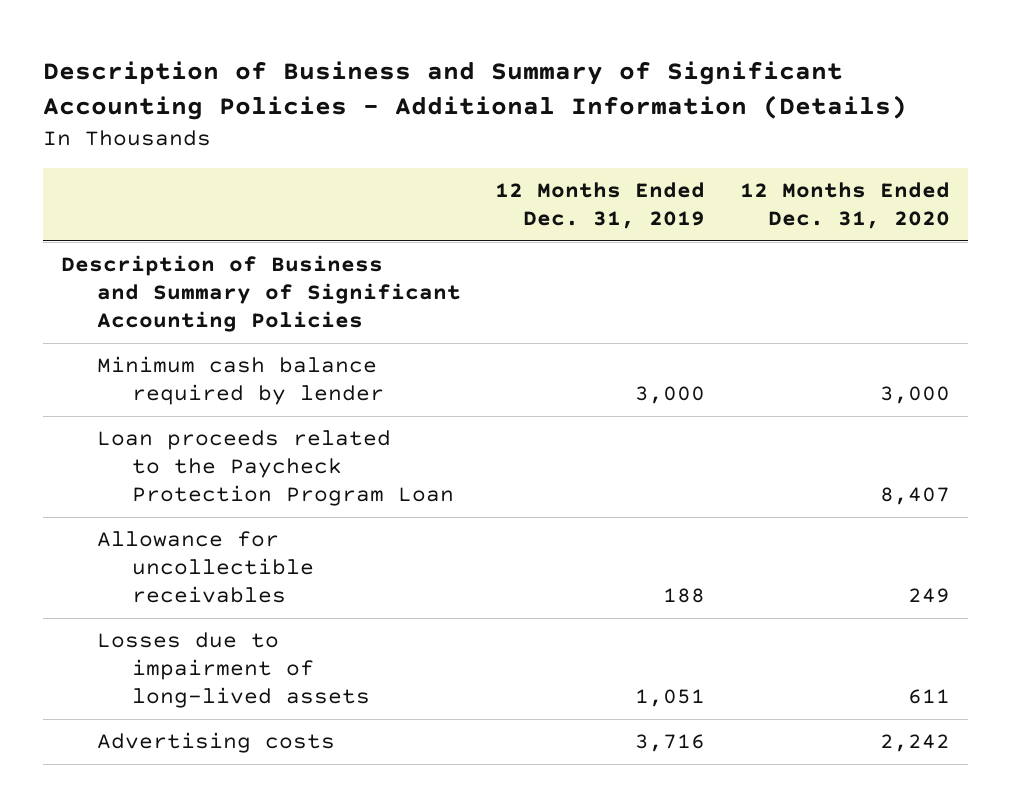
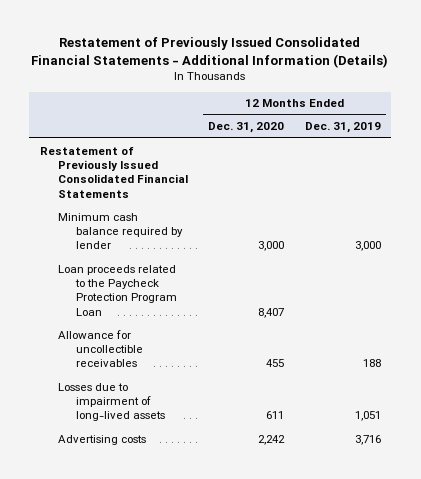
- Description of Business and Summary of Significant Accounting Policies - Additional Information (Details)
+ Restatement of Previously Issued Consolidated Financial Statements - Additional Information (Details)
- | 12 Months Ended Dec. 31, 2019 | 12 Months Ended Dec. 31, 2020
+ | 12 Months Ended Dec. 31, 2020 | 12 Months Ended Dec. 31, 2019
- Description of Business and Summary of Significant Accounting Policies
+ Restatement of Previously Issued Consolidated Financial Statements
- Allowance for uncollectible receivables | 188 | 249
+ Allowance for uncollectible receivables | 455 | 188

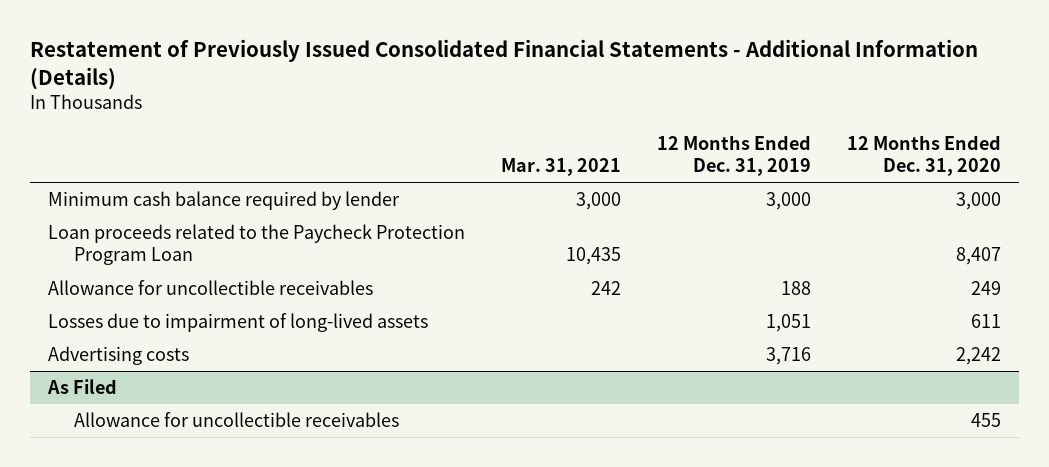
- | 12 Months Ended Dec. 31, 2020 | 12 Months Ended Dec. 31, 2019
+ | Mar. 31, 2021 | 12 Months Ended Dec. 31, 2019 | 12 Months Ended Dec. 31, 2020
- Restatement of Previously Issued Consolidated Financial Statements
- Allowance for uncollectible receivables | 455 | 188
+ Allowance for uncollectible receivables | 242 | 188 | 249
+ As Filed
+ Allowance for uncollectible receivables | | | 455

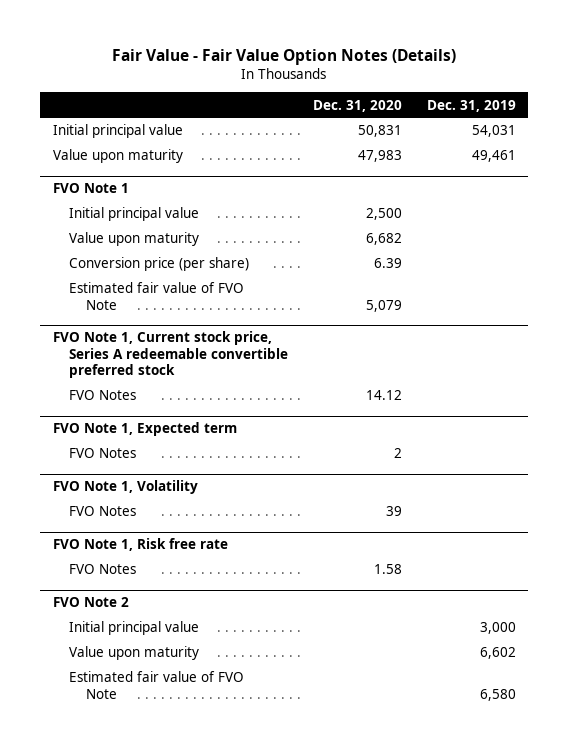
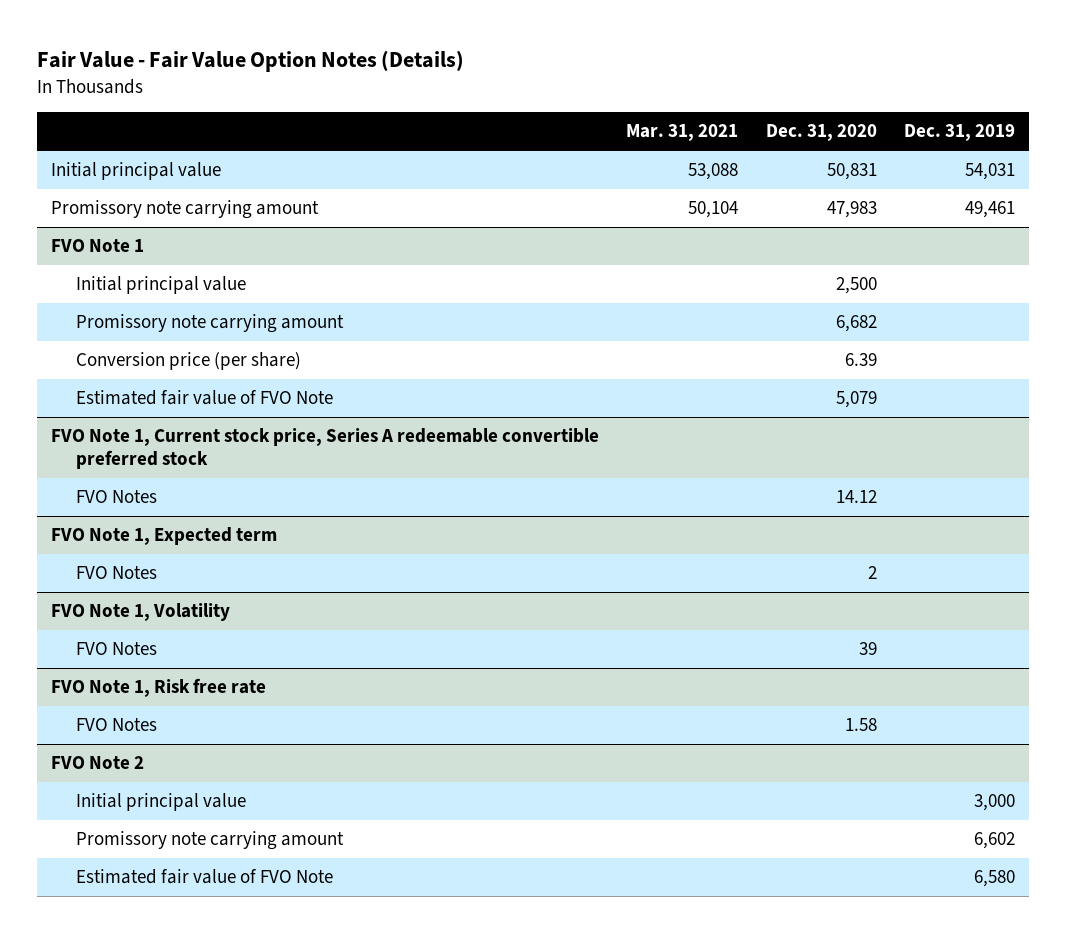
- | Dec. 31, 2020 | Dec. 31, 2019
+ | Mar. 31, 2021 | Dec. 31, 2020 | Dec. 31, 2019
- Value upon maturity | 47,983 | 49,461
+ Promissory note carrying amount | 50,104 | 47,983 | 49,461
@ FVO Note 1
- Value upon maturity | 6,682 |
+ Promissory note carrying amount | | 6,682 |
@ FVO Note 2
- Value upon maturity | | 6,602
+ Promissory note carrying amount | | | 6,602

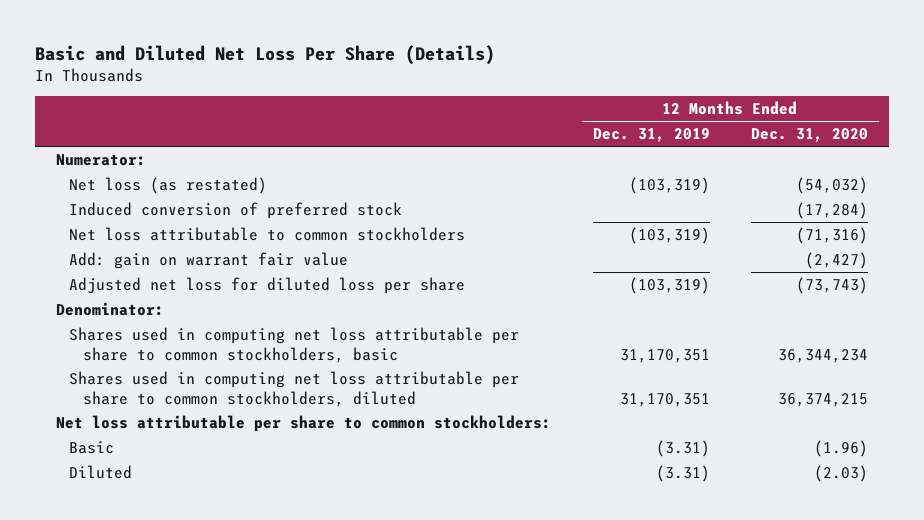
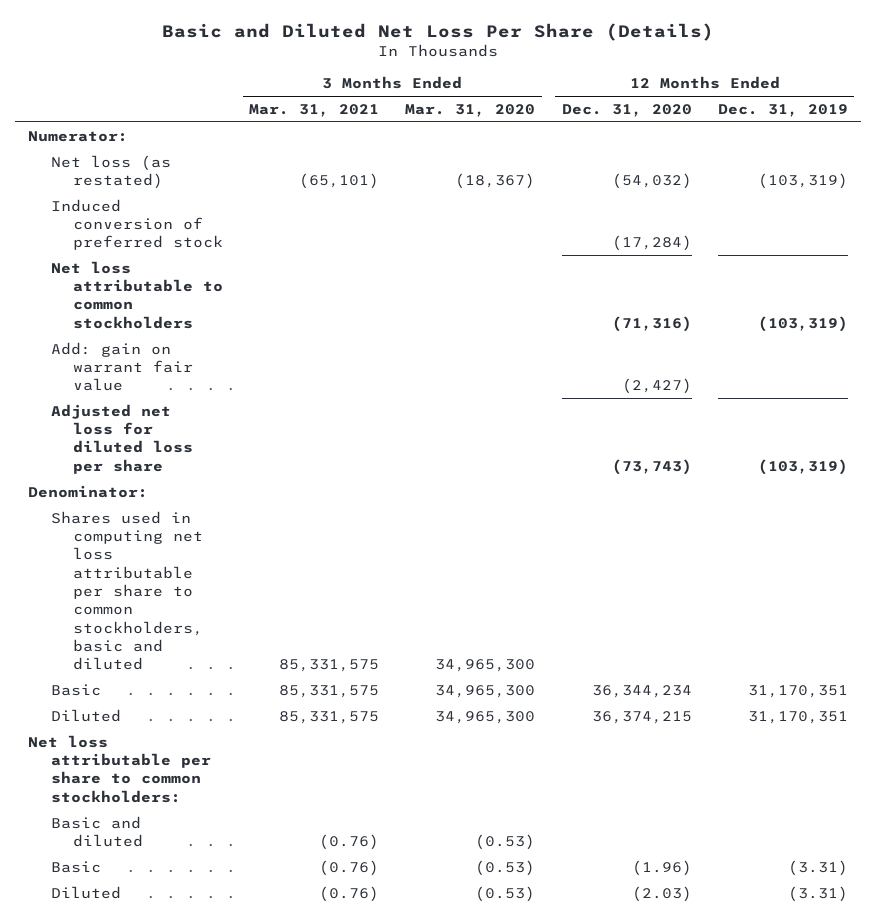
- | 12 Months Ended Dec. 31, 2019 | 12 Months Ended Dec. 31, 2020
+ | 3 Months Ended Mar. 31, 2021 | 3 Months Ended Mar. 31, 2020 | 12 Months Ended Dec. 31, 2020 | 12 Months Ended Dec. 31, 2019
- Shares used in computing net loss attributable per share to common stockholders, basic | 31,170,351 | 36,344,234
- Shares used in computing net loss attributable per share to common stockholders, diluted | 31,170,351 | 36,374,215
+ Shares used in computing net loss attributable per share to common stockholders, basic and diluted | 85,331,575 | 34,965,300 | |
+ Basic | 85,331,575 | 34,965,300 | 36,344,234 | 31,170,351
+ Diluted | 85,331,575 | 34,965,300 | 36,374,215 | 31,170,351
+ Basic and diluted | (0.76) | (0.53) | |

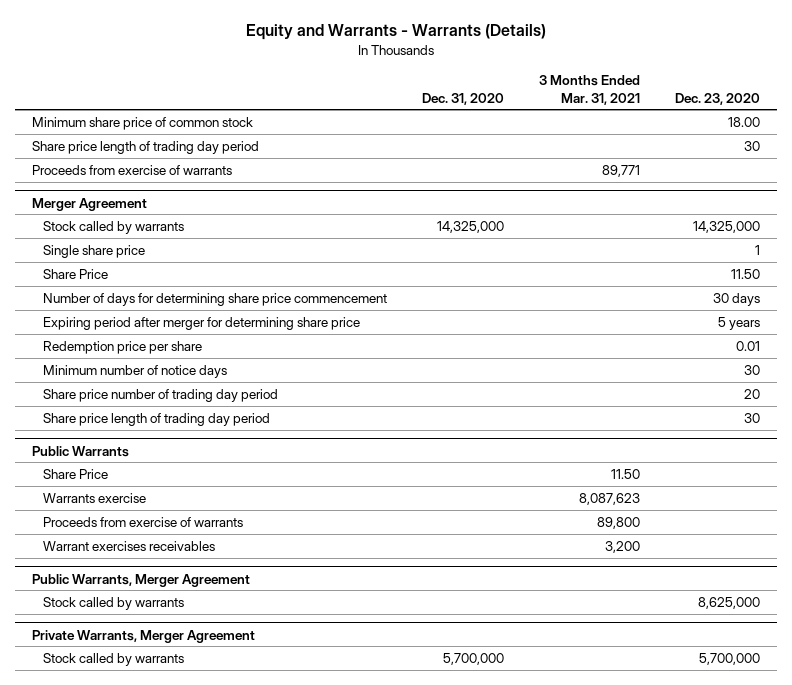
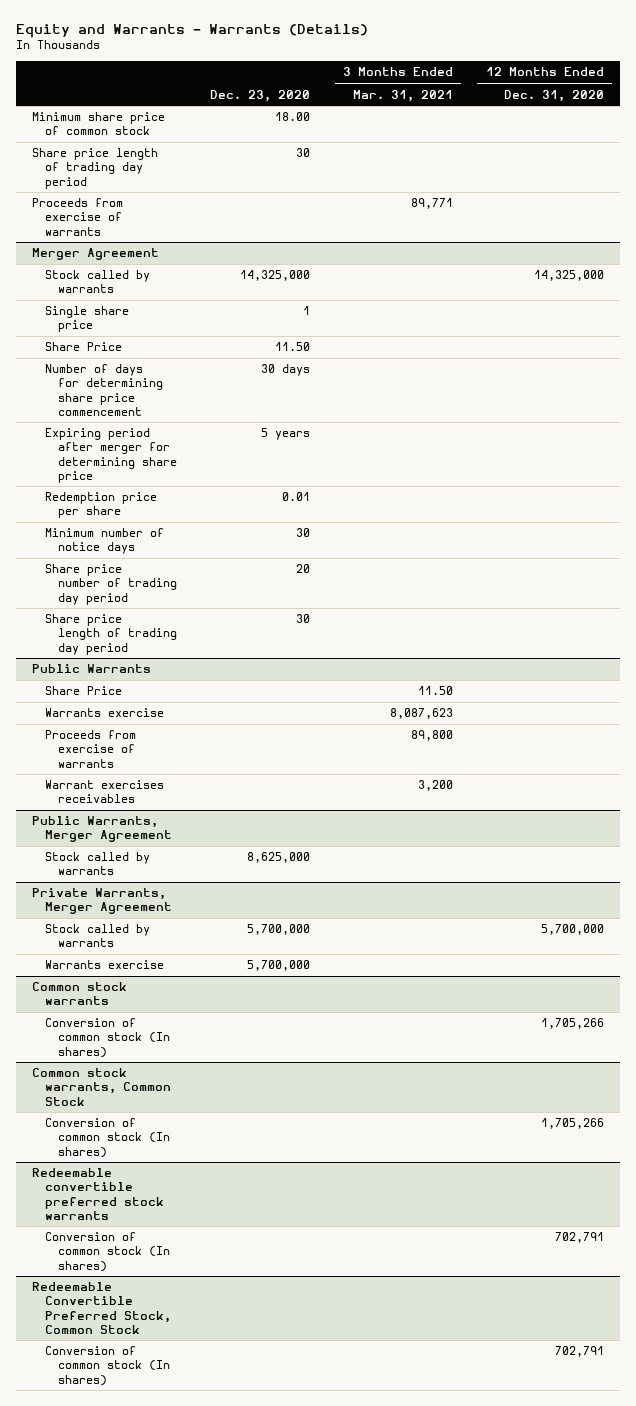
- | Dec. 31, 2020 | 3 Months Ended Mar. 31, 2021 | Dec. 23, 2020
+ | Dec. 23, 2020 | 3 Months Ended Mar. 31, 2021 | 12 Months Ended Dec. 31, 2020
@ Private Warrants, Merger Agreement
+ Warrants exercise | 5,700,000 | |
+ Common stock warrants
+ Conversion of common stock (In shares) | | | 1,705,266
+ Common stock warrants, Common Stock
+ Conversion of common stock (In shares) | | | 1,705,266
+ Redeemable convertible preferred stock warrants
+ Conversion of common stock (In shares) | | | 702,791
+ Redeemable Convertible Preferred Stock, Common Stock
+ Conversion of common stock (In shares) | | | 702,791

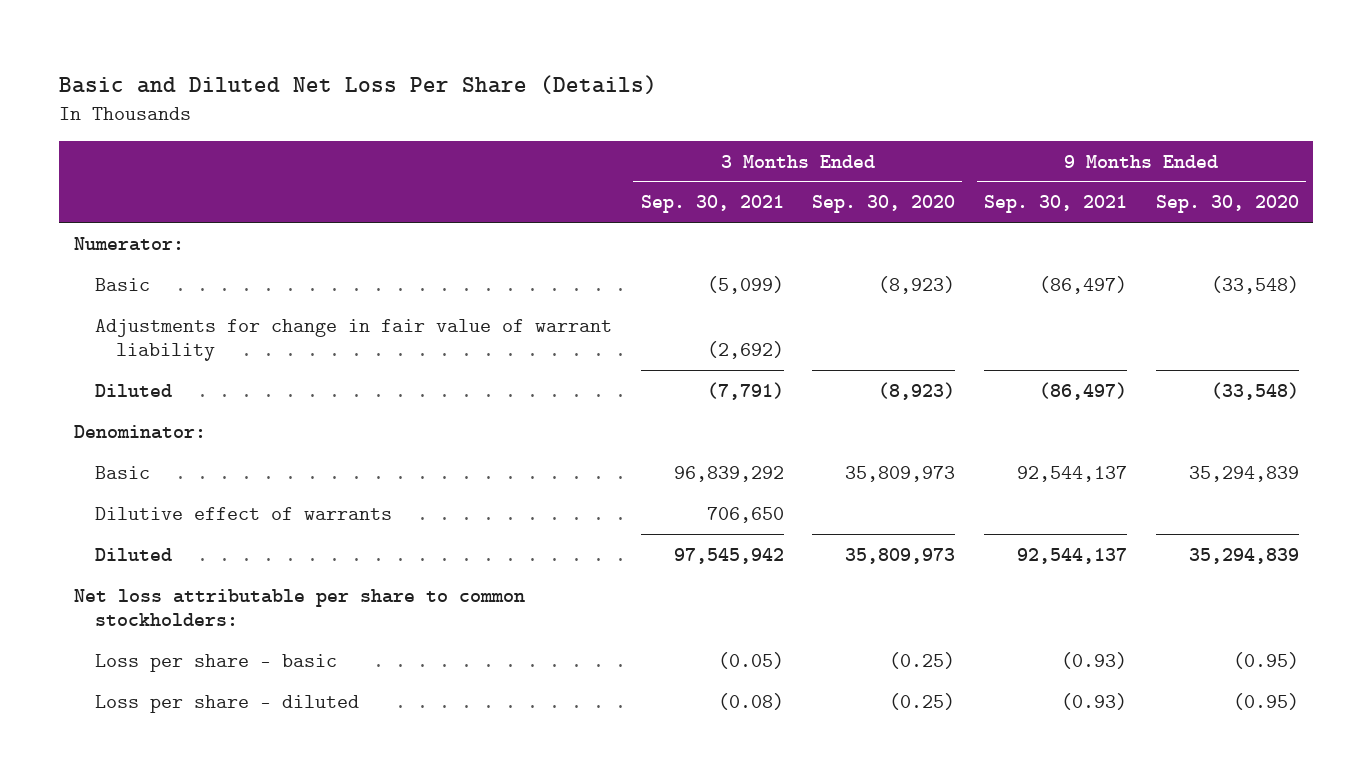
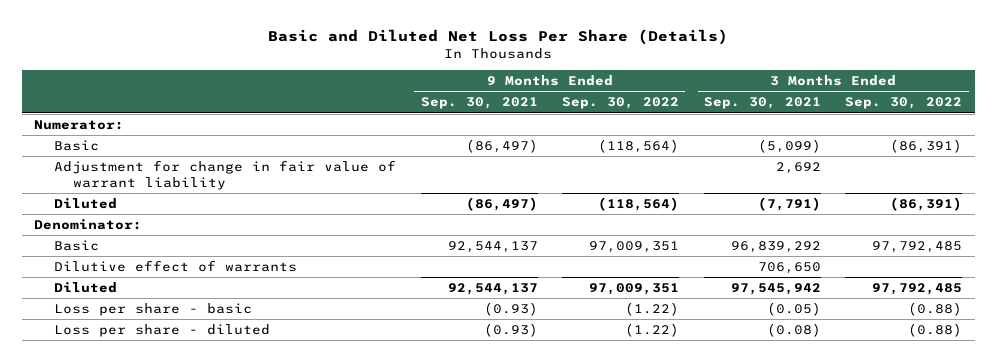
- | 3 Months Ended Sep. 30, 2021 | 3 Months Ended Sep. 30, 2020 | 9 Months Ended Sep. 30, 2021 | 9 Months Ended Sep. 30, 2020
+ | 9 Months Ended Sep. 30, 2021 | 9 Months Ended Sep. 30, 2022 | 3 Months Ended Sep. 30, 2021 | 3 Months Ended Sep. 30, 2022
- Adjustments for change in fair value of warrant liability | (2,692) | | |
+ Adjustment for change in fair value of warrant liability | | | 2,692 |
- Net loss attributable per share to common stockholders:

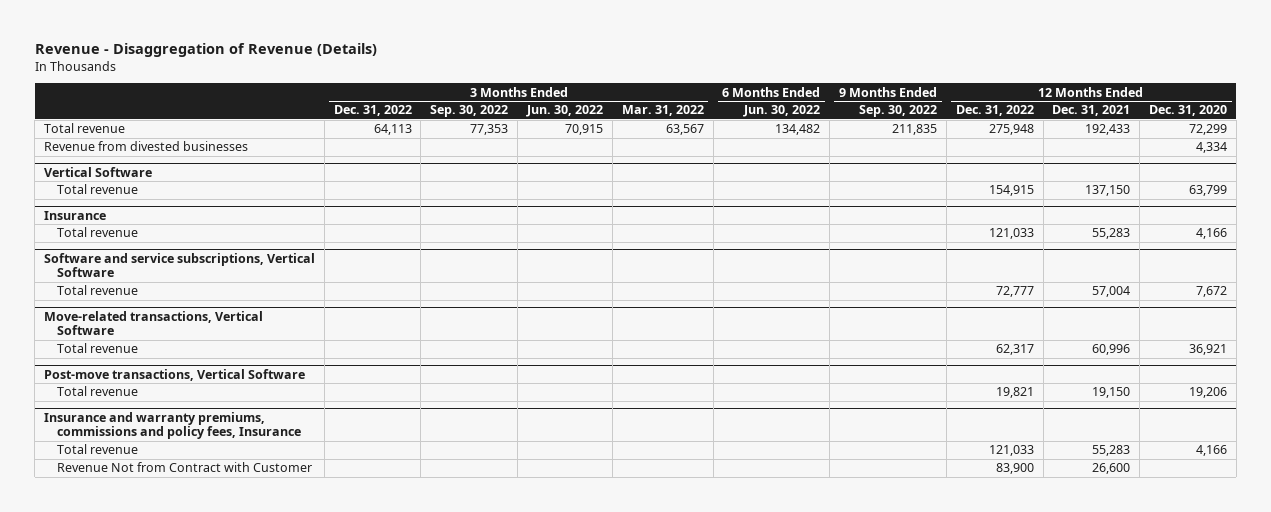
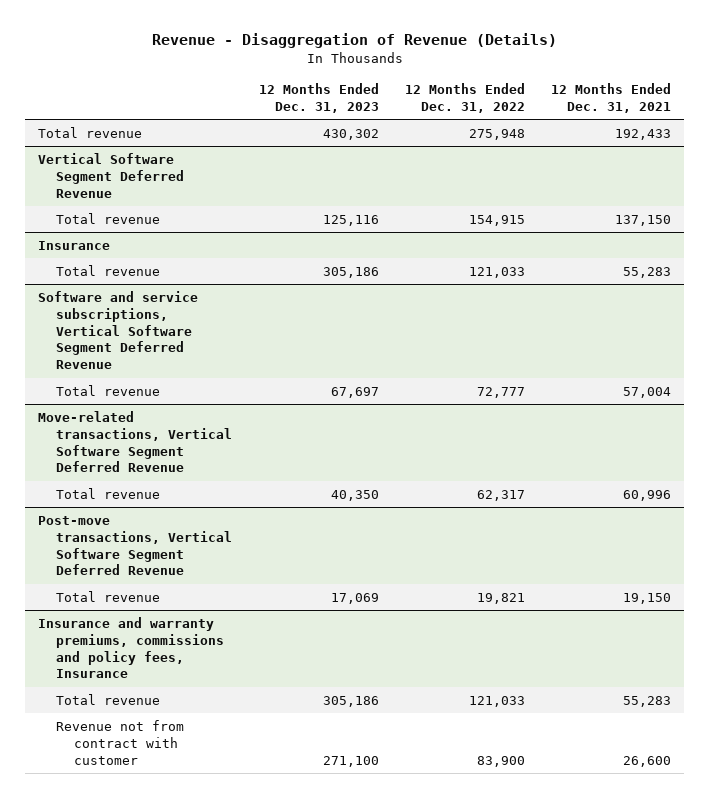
- | 3 Months Ended Dec. 31, 2022 | 3 Months Ended Sep. 30, 2022 | 3 Months Ended Jun. 30, 2022 | 3 Months Ended Mar. 31, 2022 | 6 Months Ended Jun. 30, 2022 | 9 Months Ended Sep. 30, 2022 | 12 Months Ended Dec. 31, 2022 | 12 Months Ended Dec. 31, 2021 | 12 Months Ended Dec. 31, 2020
+ | 12 Months Ended Dec. 31, 2023 | 12 Months Ended Dec. 31, 2022 | 12 Months Ended Dec. 31, 2021
- Revenue from divested businesses | | | | | | | | | 4,334
- Vertical Software
+ Vertical Software Segment Deferred Revenue
- Software and service subscriptions, Vertical Software
+ Software and service subscriptions, Vertical Software Segment Deferred Revenue
- Move-related transactions, Vertical Software
+ Move-related transactions, Vertical Software Segment Deferred Revenue
- Post-move transactions, Vertical Software
+ Post-move transactions, Vertical Software Segment Deferred Revenue
@ Insurance and warranty premiums, commissions and policy fees, Insurance
- Revenue Not from Contract with Customer | | | | | | | 83,900 | 26,600 |
+ Revenue not from contract with customer | 271,100 | 83,900 | 26,600

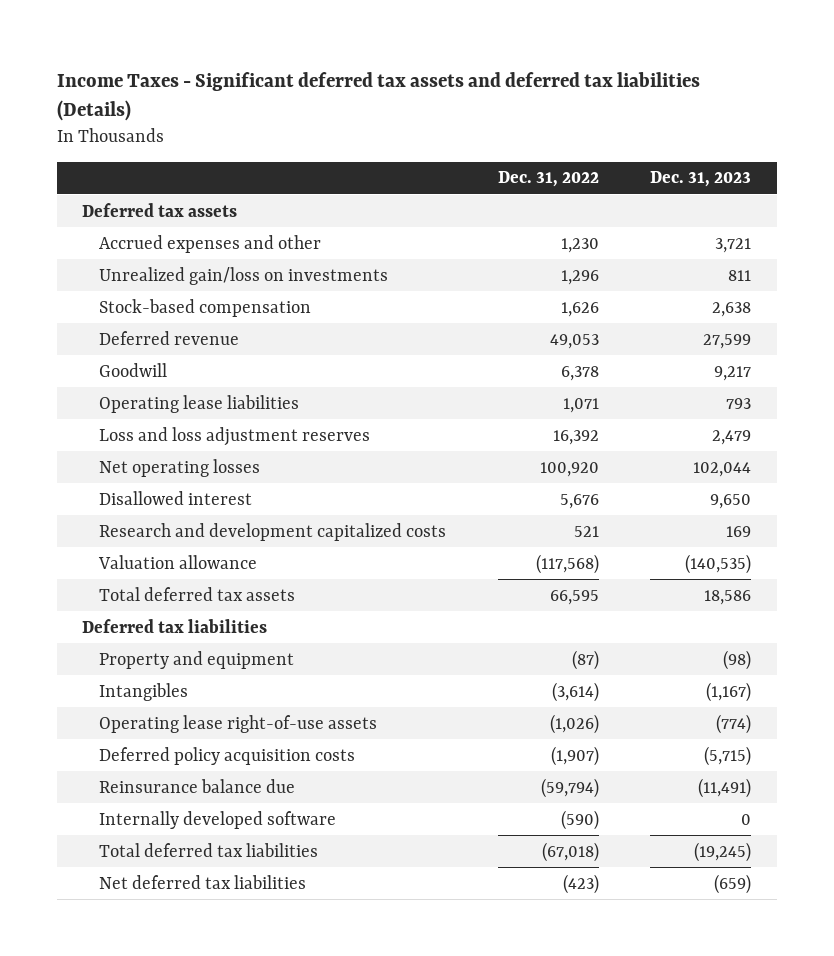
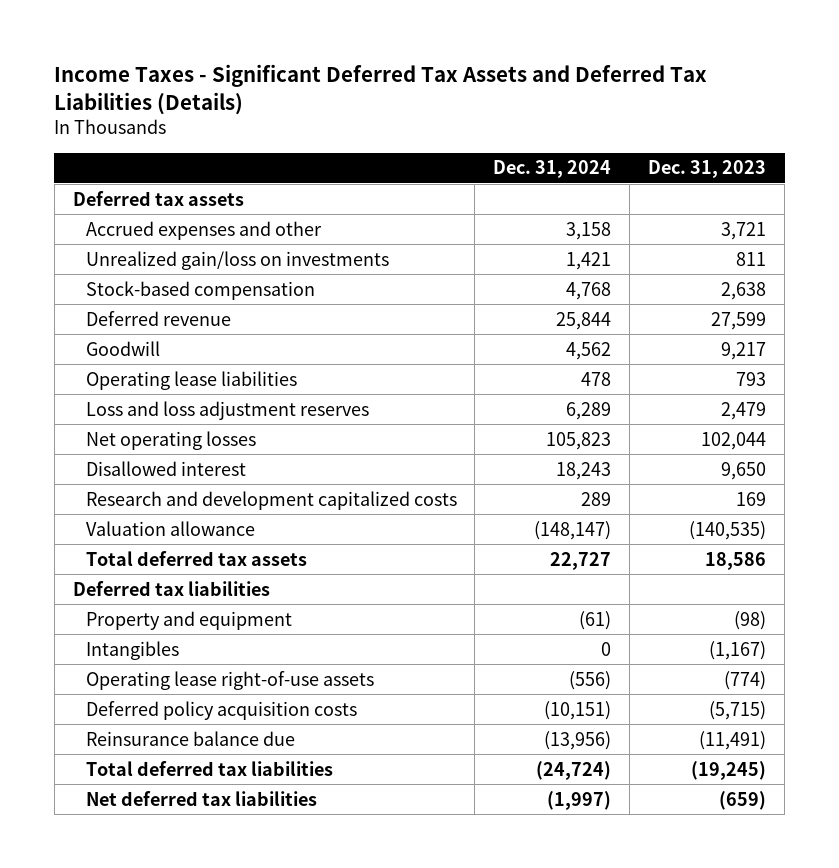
- Income Taxes - Significant deferred tax assets and deferred tax liabilities (Details)
+ Income Taxes - Significant Deferred Tax Assets and Deferred Tax Liabilities (Details)
- | Dec. 31, 2022 | Dec. 31, 2023
+ | Dec. 31, 2024 | Dec. 31, 2023
- Internally developed software | (590) | 0

